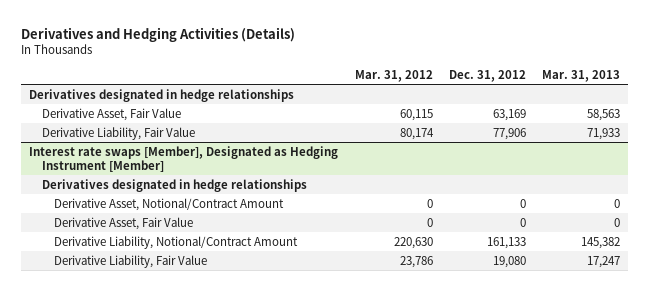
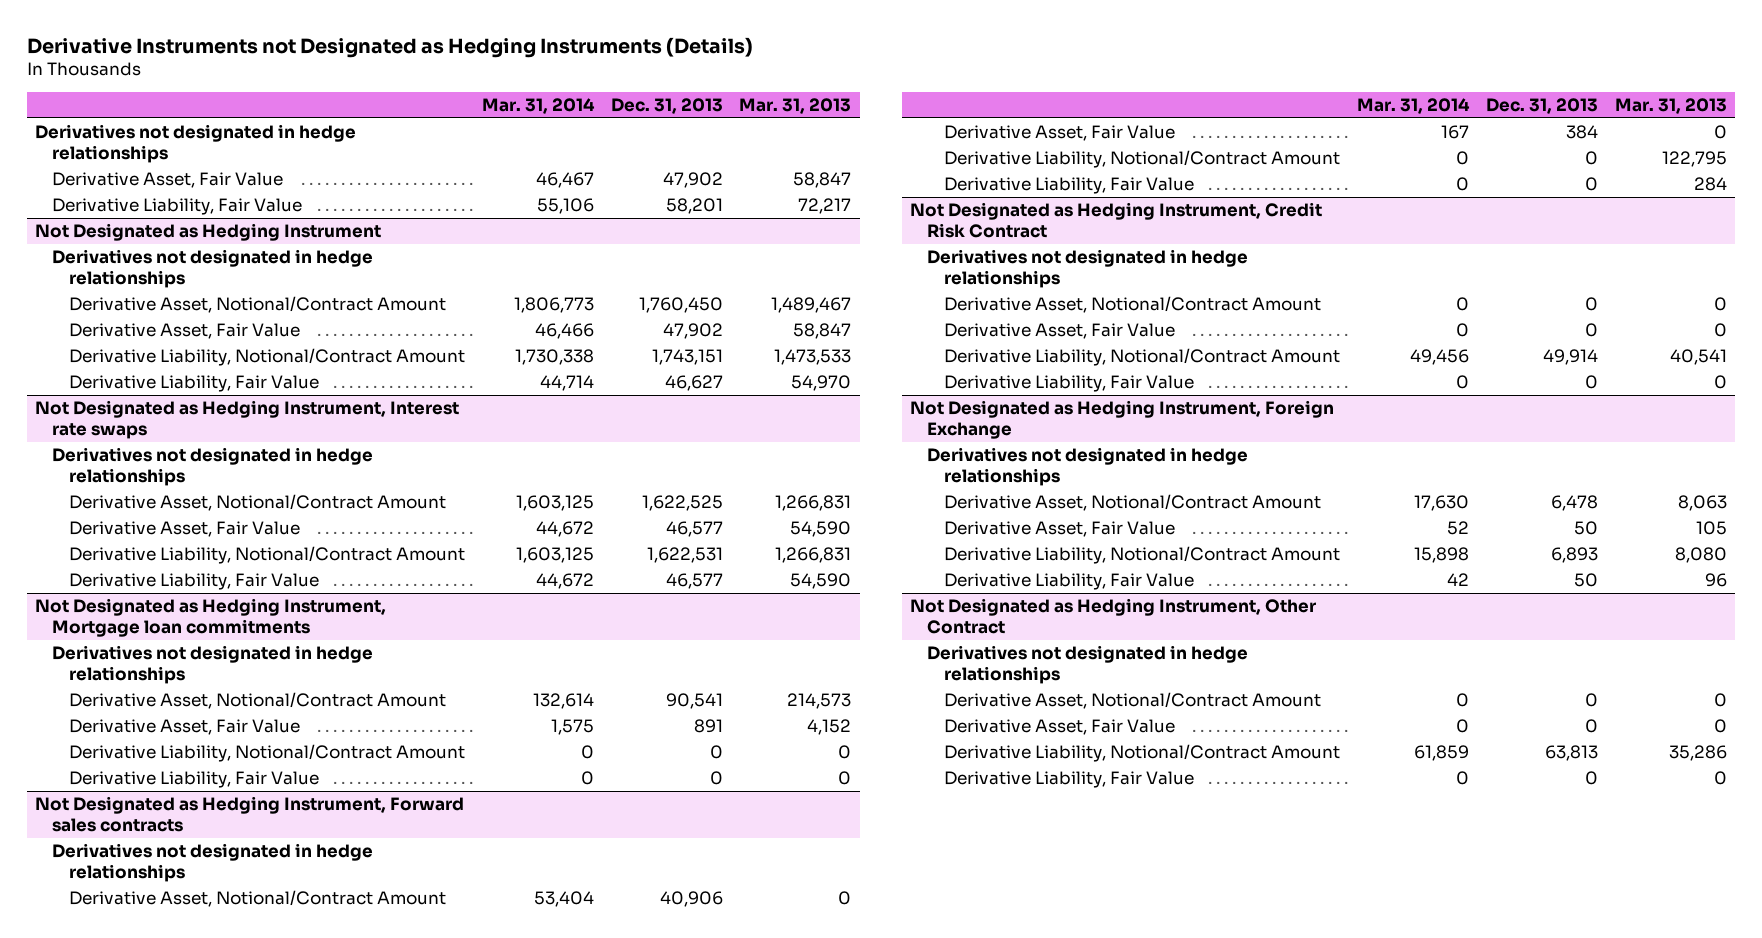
- Derivatives and Hedging Activities (Details)
+ Derivative Instruments not Designated as Hedging Instruments (Details)
- | Mar. 31, 2012 | Dec. 31, 2012 | Mar. 31, 2013
+ | Mar. 31, 2014 | Dec. 31, 2013 | Mar. 31, 2013
- Derivatives designated in hedge relationships
- Derivative Asset, Fair Value | 60,115 | 63,169 | 58,563
- Derivative Liability, Fair Value | 80,174 | 77,906 | 71,933
- Interest rate swaps [Member], Designated as Hedging Instrument [Member]
- Derivatives designated in hedge relationships
+ Derivatives not designated in hedge relationships
+ Derivative Asset, Fair Value | 46,467 | 47,902 | 58,847
+ Derivative Liability, Fair Value | 55,106 | 58,201 | 72,217
+ Not Designated as Hedging Instrument
+ Derivatives not designated in hedge relationships
+ Derivative Asset, Notional/Contract Amount | 1,806,773 | 1,760,450 | 1,489,467
+ Derivative Asset, Fair Value | 46,466 | 47,902 | 58,847
+ Derivative Liability, Notional/Contract Amount | 1,730,338 | 1,743,151 | 1,473,533
+ Derivative Liability, Fair Value | 44,714 | 46,627 | 54,970
+ Not Designated as Hedging Instrument, Interest rate swaps
+ Derivatives not designated in hedge relationships
+ Derivative Asset, Notional/Contract Amount | 1,603,125 | 1,622,525 | 1,266,831
+ Derivative Asset, Fair Value | 44,672 | 46,577 | 54,590
+ Derivative Liability, Notional/Contract Amount | 1,603,125 | 1,622,531 | 1,266,831
+ Derivative Liability, Fair Value | 44,672 | 46,577 | 54,590
+ Not Designated as Hedging Instrument, Mortgage loan commitments
+ Derivatives not designated in hedge relationships
+ Derivative Asset, Notional/Contract Amount | 132,614 | 90,541 | 214,573
+ Derivative Asset, Fair Value | 1,575 | 891 | 4,152
+ Derivative Liability, Notional/Contract Amount | 0 | 0 | 0
+ Derivative Liability, Fair Value | 0 | 0 | 0
+ Not Designated as Hedging Instrument, Forward sales contracts
+ Derivatives not designated in hedge relationships
- Derivative Liability, Notional/Contract Amount | 220,630 | 161,133 | 145,382
- Derivative Liability, Fair Value | 23,786 | 19,080 | 17,247
+ Derivative Liability, Notional/Contract Amount | 0 | 0 | 122,795
+ Derivative Liability, Fair Value | 0 | 0 | 284
+ Not Designated as Hedging Instrument, Credit Risk Contract
+ Derivatives not designated in hedge relationships
+ Derivative Asset, Notional/Contract Amount | 0 | 0 | 0
+ Derivative Asset, Fair Value | 0 | 0 | 0
+ Derivative Liability, Notional/Contract Amount | 49,456 | 49,914 | 40,541
+ Derivative Liability, Fair Value | 0 | 0 | 0
+ Not Designated as Hedging Instrument, Foreign Exchange
+ Derivatives not designated in hedge relationships
+ Derivative Asset, Notional/Contract Amount | 17,630 | 6,478 | 8,063
+ Derivative Asset, Fair Value | 52 | 50 | 105
+ Derivative Liability, Notional/Contract Amount | 15,898 | 6,893 | 8,080
+ Derivative Liability, Fair Value | 42 | 50 | 96
+ Not Designated as Hedging Instrument, Other Contract
+ Derivatives not designated in hedge relationships
+ Derivative Asset, Notional/Contract Amount | 0 | 0 | 0
+ Derivative Asset, Fair Value | 0 | 0 | 0
+ Derivative Liability, Notional/Contract Amount | 61,859 | 63,813 | 35,286
+ Derivative Liability, Fair Value | 0 | 0 | 0

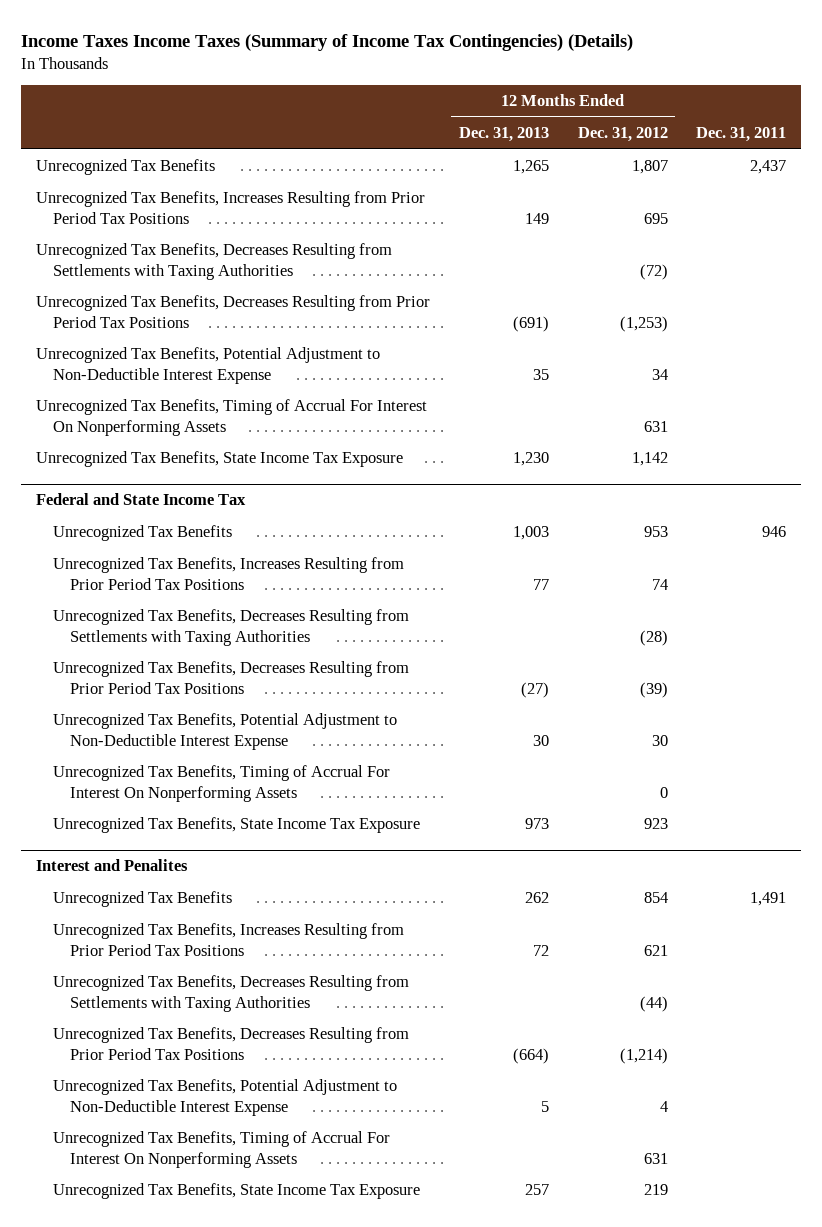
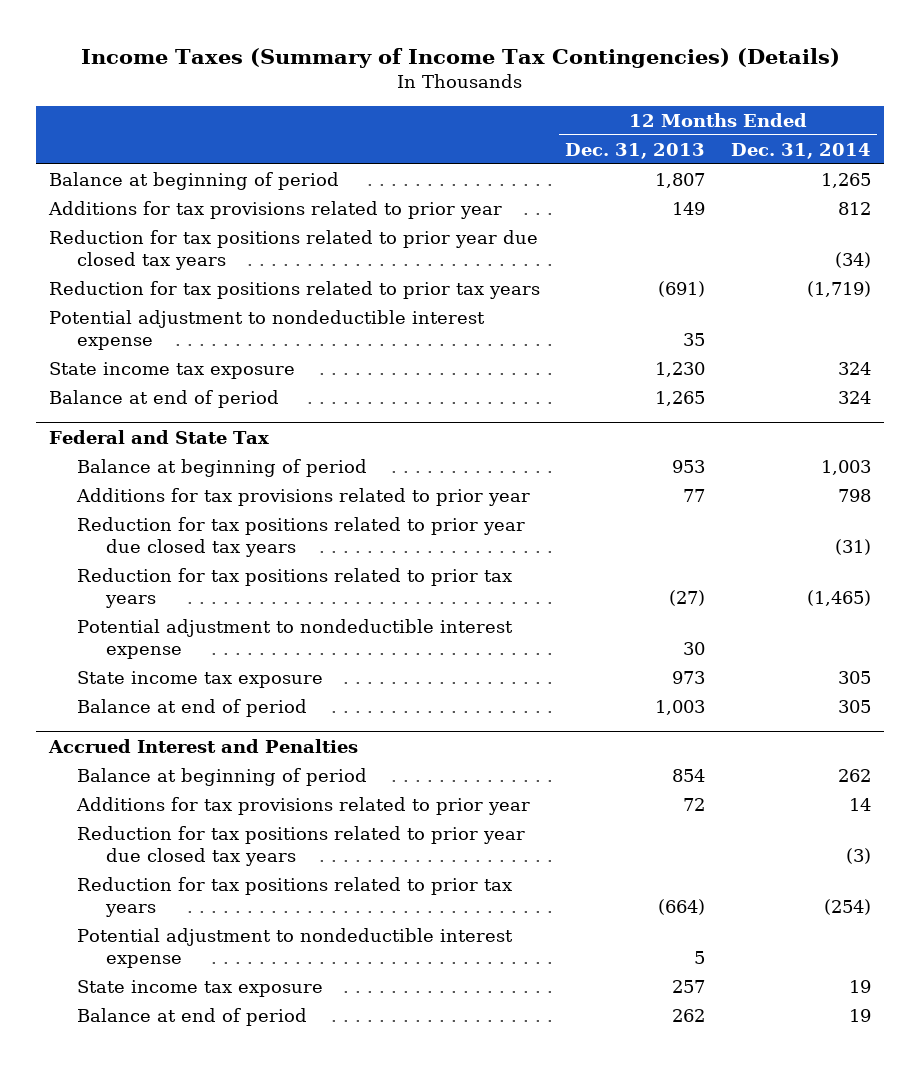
- Income Taxes Income Taxes (Summary of Income Tax Contingencies) (Details)
+ Income Taxes (Summary of Income Tax Contingencies) (Details)
- | 12 Months Ended Dec. 31, 2013 | 12 Months Ended Dec. 31, 2012 | Dec. 31, 2011
+ | 12 Months Ended Dec. 31, 2013 | 12 Months Ended Dec. 31, 2014
- Unrecognized Tax Benefits | 1,265 | 1,807 | 2,437
- Unrecognized Tax Benefits, Increases Resulting from Prior Period Tax Positions | 149 | 695 |
- Unrecognized Tax Benefits, Decreases Resulting from Settlements with Taxing Authorities | | (72) |
- Unrecognized Tax Benefits, Decreases Resulting from Prior Period Tax Positions | (691) | (1,253) |
- Unrecognized Tax Benefits, Potential Adjustment to Non-Deductible Interest Expense | 35 | 34 |
- Unrecognized Tax Benefits, Timing of Accrual For Interest On Nonperforming Assets | | 631 |
- Unrecognized Tax Benefits, State Income Tax Exposure | 1,230 | 1,142 |
- Federal and State Income Tax
- Unrecognized Tax Benefits | 1,003 | 953 | 946
- Unrecognized Tax Benefits, Increases Resulting from Prior Period Tax Positions | 77 | 74 |
- Unrecognized Tax Benefits, Decreases Resulting from Settlements with Taxing Authorities | | (28) |
- Unrecognized Tax Benefits, Decreases Resulting from Prior Period Tax Positions | (27) | (39) |
- Unrecognized Tax Benefits, Potential Adjustment to Non-Deductible Interest Expense | 30 | 30 |
- Unrecognized Tax Benefits, Timing of Accrual For Interest On Nonperforming Assets | | 0 |
- Unrecognized Tax Benefits, State Income Tax Exposure | 973 | 923 |
- Interest and Penalites
- Unrecognized Tax Benefits | 262 | 854 | 1,491
- Unrecognized Tax Benefits, Increases Resulting from Prior Period Tax Positions | 72 | 621 |
- Unrecognized Tax Benefits, Decreases Resulting from Settlements with Taxing Authorities | | (44) |
- Unrecognized Tax Benefits, Decreases Resulting from Prior Period Tax Positions | (664) | (1,214) |
- Unrecognized Tax Benefits, Potential Adjustment to Non-Deductible Interest Expense | 5 | 4 |
- Unrecognized Tax Benefits, Timing of Accrual For Interest On Nonperforming Assets | | 631 |
- Unrecognized Tax Benefits, State Income Tax Exposure | 257 | 219 |
+ Balance at beginning of period | 1,807 | 1,265
+ Additions for tax provisions related to prior year | 149 | 812
+ Reduction for tax positions related to prior year due closed tax years | | (34)
+ Reduction for tax positions related to prior tax years | (691) | (1,719)
+ Potential adjustment to nondeductible interest expense | 35 |
+ State income tax exposure | 1,230 | 324
+ Balance at end of period | 1,265 | 324
+ Federal and State Tax
+ Balance at beginning of period | 953 | 1,003
+ Additions for tax provisions related to prior year | 77 | 798
+ Reduction for tax positions related to prior year due closed tax years | | (31)
+ Reduction for tax positions related to prior tax years | (27) | (1,465)
+ Potential adjustment to nondeductible interest expense | 30 |
+ State income tax exposure | 973 | 305
+ Balance at end of period | 1,003 | 305
+ Accrued Interest and Penalties
+ Balance at beginning of period | 854 | 262
+ Additions for tax provisions related to prior year | 72 | 14
+ Reduction for tax positions related to prior year due closed tax years | | (3)
+ Reduction for tax positions related to prior tax years | (664) | (254)
+ Potential adjustment to nondeductible interest expense | 5 |
+ State income tax exposure | 257 | 19
+ Balance at end of period | 262 | 19

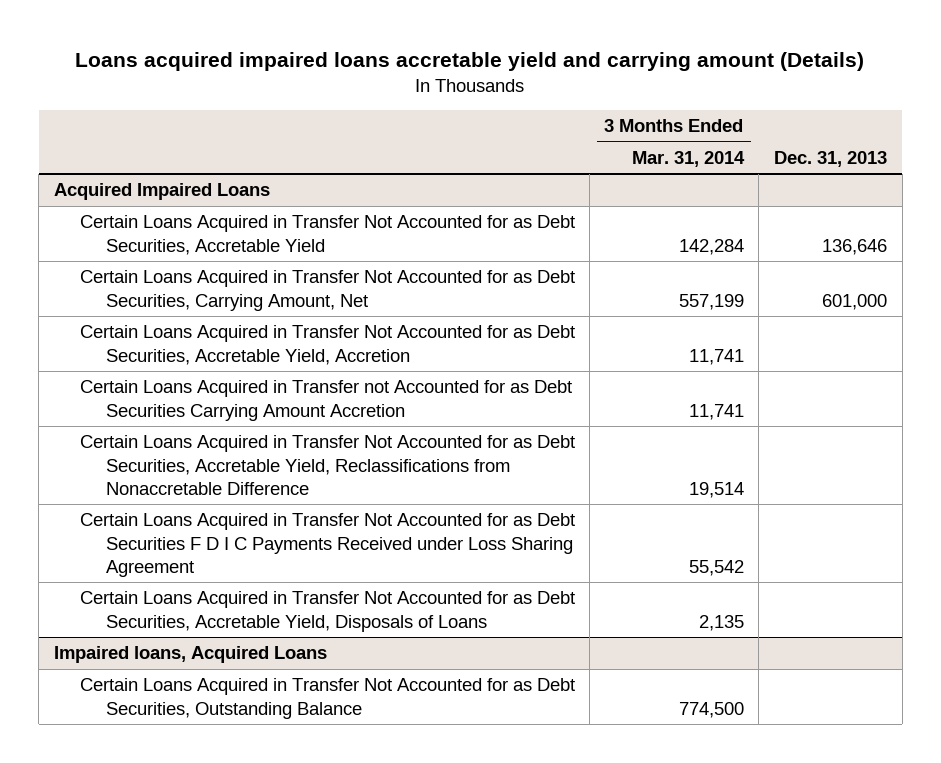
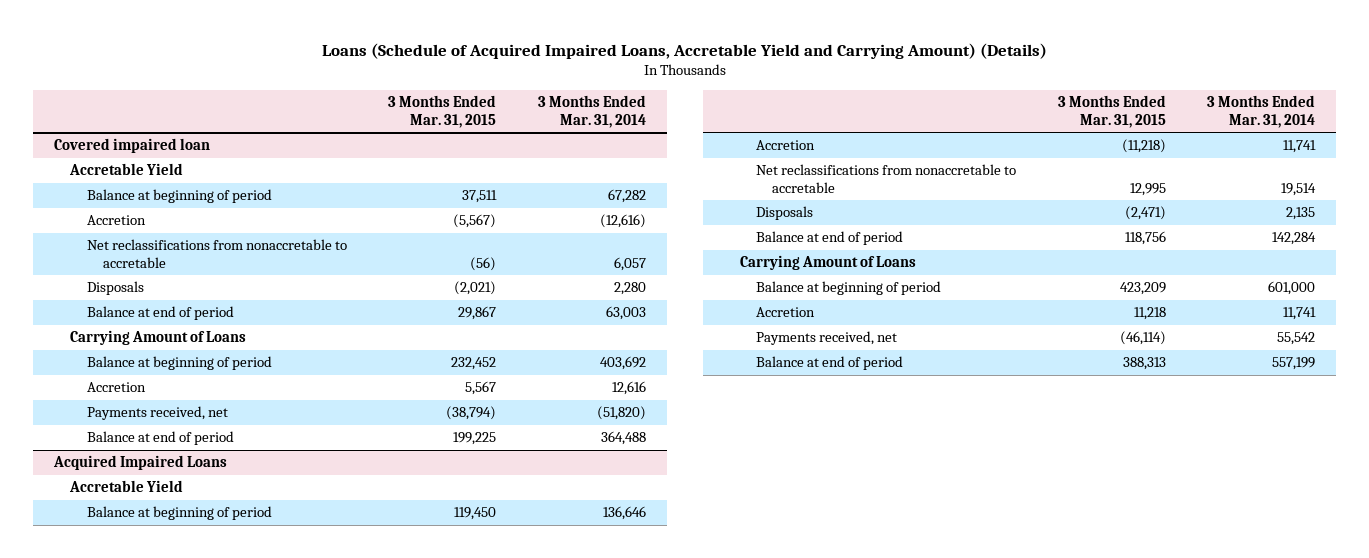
- Loans acquired impaired loans accretable yield and carrying amount (Details)
+ Loans (Schedule of Acquired Impaired Loans, Accretable Yield and Carrying Amount) (Details)
- | 3 Months Ended Mar. 31, 2014 | Dec. 31, 2013
+ | 3 Months Ended Mar. 31, 2015 | 3 Months Ended Mar. 31, 2014
+ Covered impaired loan
+ Accretable Yield
+ Balance at beginning of period | 37,511 | 67,282
+ Accretion | (5,567) | (12,616)
+ Net reclassifications from nonaccretable to accretable | (56) | 6,057
+ Disposals | (2,021) | 2,280
+ Balance at end of period | 29,867 | 63,003
+ Carrying Amount of Loans
+ Balance at beginning of period | 232,452 | 403,692
+ Accretion | 5,567 | 12,616
+ Payments received, net | (38,794) | (51,820)
+ Balance at end of period | 199,225 | 364,488
@ Acquired Impaired Loans
- Certain Loans Acquired in Transfer Not Accounted for as Debt Securities, Accretable Yield | 142,284 | 136,646
- Certain Loans Acquired in Transfer Not Accounted for as Debt Securities, Carrying Amount, Net | 557,199 | 601,000
- Certain Loans Acquired in Transfer Not Accounted for as Debt Securities, Accretable Yield, Accretion | 11,741 |
- Certain Loans Acquired in Transfer not Accounted for as Debt Securities Carrying Amount Accretion | 11,741 |
- Certain Loans Acquired in Transfer Not Accounted for as Debt Securities, Accretable Yield, Reclassifications from Nonaccretable Difference | 19,514 |
- Certain Loans Acquired in Transfer Not Accounted for as Debt Securities F D I C Payments Received under Loss Sharing Agreement | 55,542 |
- Certain Loans Acquired in Transfer Not Accounted for as Debt Securities, Accretable Yield, Disposals of Loans | 2,135 |
- Impaired loans, Acquired Loans
- Certain Loans Acquired in Transfer Not Accounted for as Debt Securities, Outstanding Balance | 774,500 |
@ Acquired Impaired Loans
+ Accretable Yield
+ Balance at beginning of period | 119,450 | 136,646
+ Accretion | (11,218) | 11,741
+ Net reclassifications from nonaccretable to accretable | 12,995 | 19,514
+ Disposals | (2,471) | 2,135
+ Balance at end of period | 118,756 | 142,284
+ Carrying Amount of Loans
+ Balance at beginning of period | 423,209 | 601,000
+ Accretion | 11,218 | 11,741
+ Payments received, net | (46,114) | 55,542
+ Balance at end of period | 388,313 | 557,199

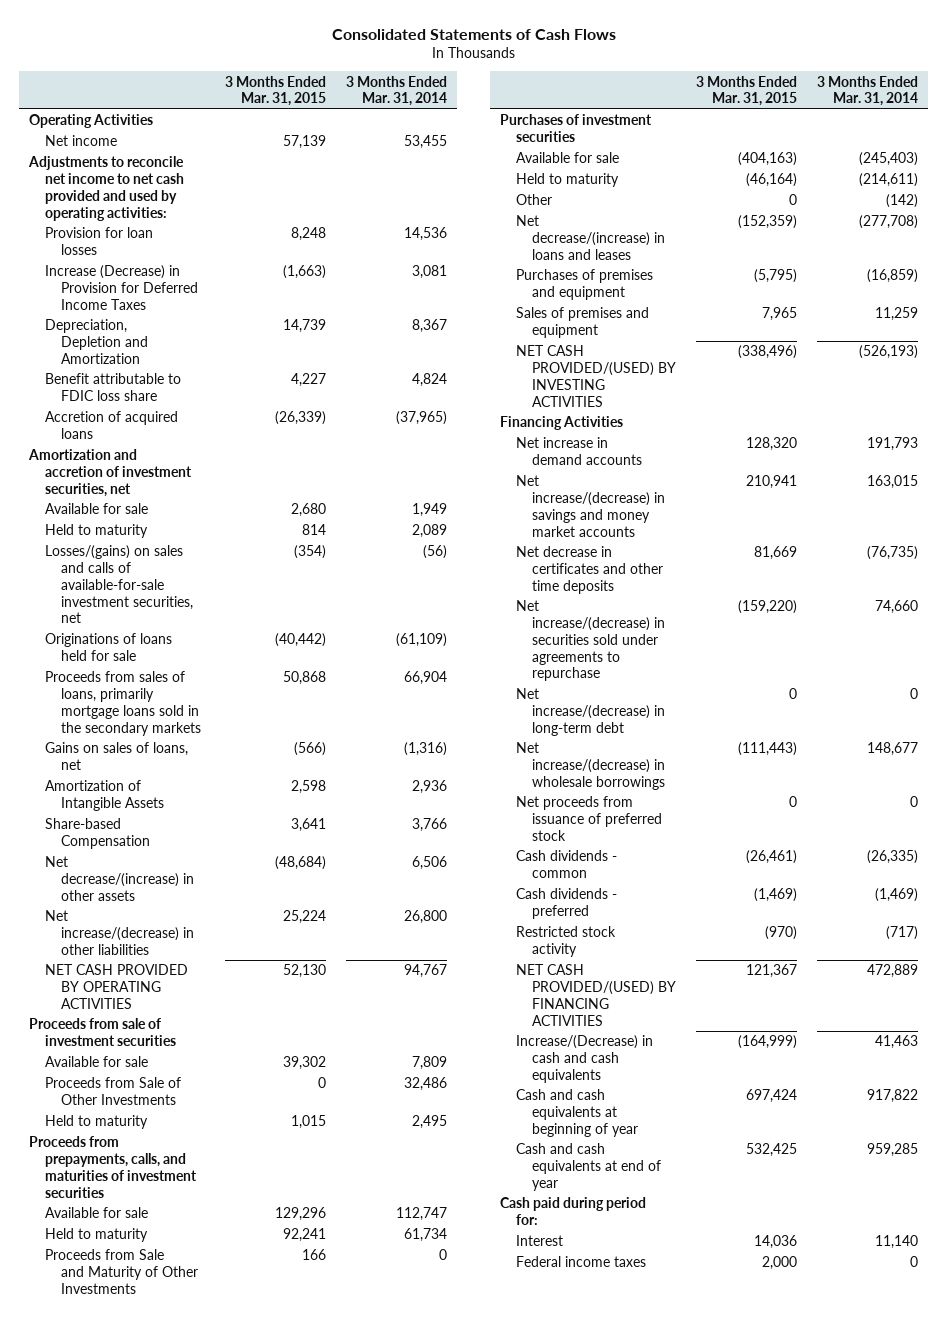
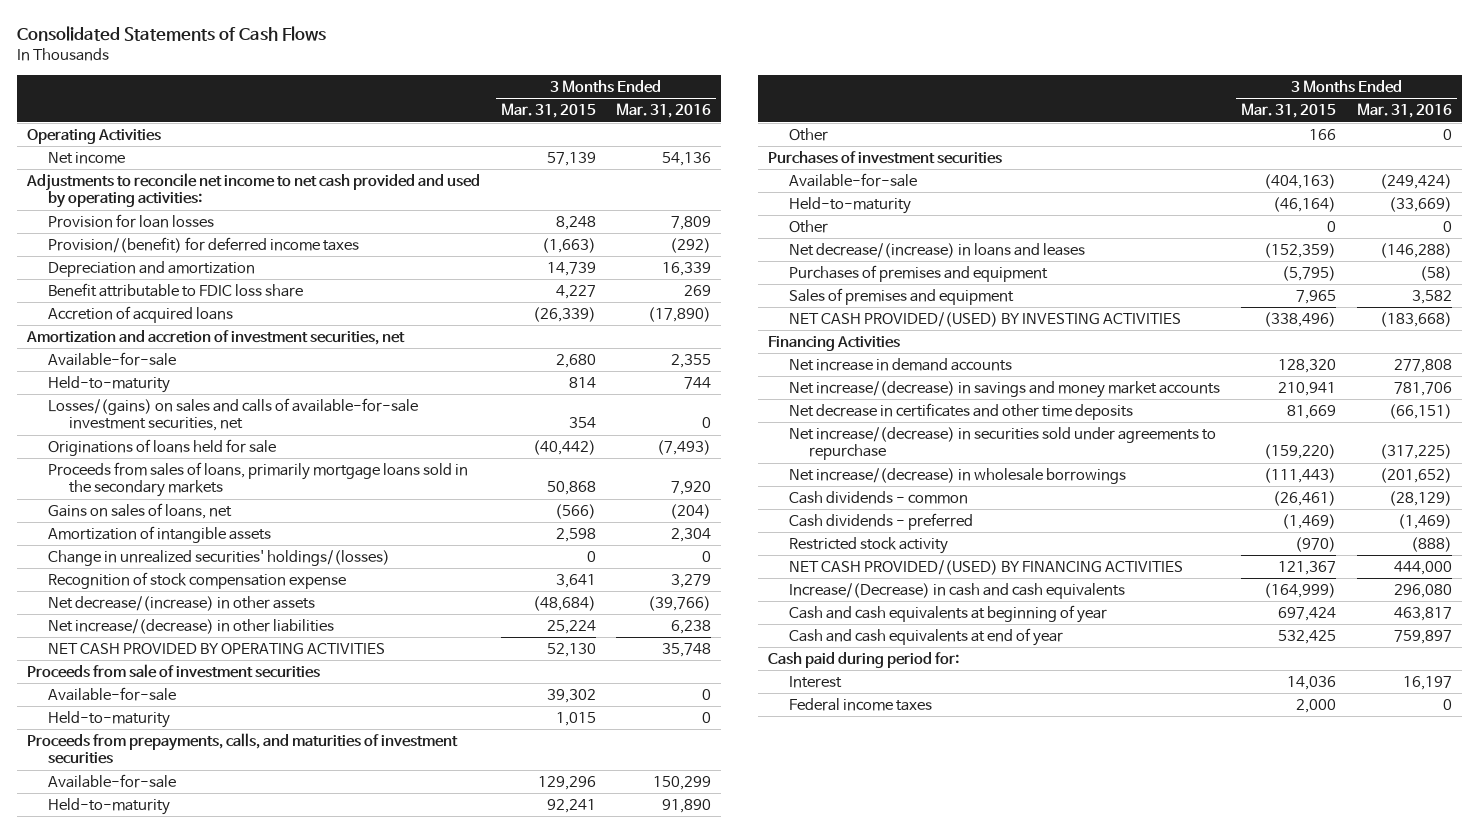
- | 3 Months Ended Mar. 31, 2015 | 3 Months Ended Mar. 31, 2014
+ | 3 Months Ended Mar. 31, 2015 | 3 Months Ended Mar. 31, 2016
- Increase (Decrease) in Provision for Deferred Income Taxes | (1,663) | 3,081
- Depreciation, Depletion and Amortization | 14,739 | 8,367
+ Provision/(benefit) for deferred income taxes | (1,663) | (292)
+ Depreciation and amortization | 14,739 | 16,339
- Available for sale | 2,680 | 1,949
- Held to maturity | 814 | 2,089
- Losses/(gains) on sales and calls of available-for-sale investment securities, net | (354) | (56)
+ Available-for-sale | 2,680 | 2,355
+ Held-to-maturity | 814 | 744
+ Losses/(gains) on sales and calls of available-for-sale investment securities, net | 354 | 0
- Amortization of Intangible Assets | 2,598 | 2,936
- Share-based Compensation | 3,641 | 3,766
+ Amortization of intangible assets | 2,598 | 2,304
+ Change in unrealized securities' holdings/(losses) | 0 | 0
+ Recognition of stock compensation expense | 3,641 | 3,279
- Available for sale | 39,302 | 7,809
- Proceeds from Sale of Other Investments | 0 | 32,486
- Held to maturity | 1,015 | 2,495
+ Available-for-sale | 39,302 | 0
+ Held-to-maturity | 1,015 | 0
- Available for sale | 129,296 | 112,747
- Held to maturity | 92,241 | 61,734
- Proceeds from Sale and Maturity of Other Investments | 166 | 0
+ Available-for-sale | 129,296 | 150,299
+ Held-to-maturity | 92,241 | 91,890
+ Other | 166 | 0
- Available for sale | (404,163) | (245,403)
- Held to maturity | (46,164) | (214,611)
+ Available-for-sale | (404,163) | (249,424)
+ Held-to-maturity | (46,164) | (33,669)
- Net increase/(decrease) in long-term debt | 0 | 0
- Net proceeds from issuance of preferred stock | 0 | 0

